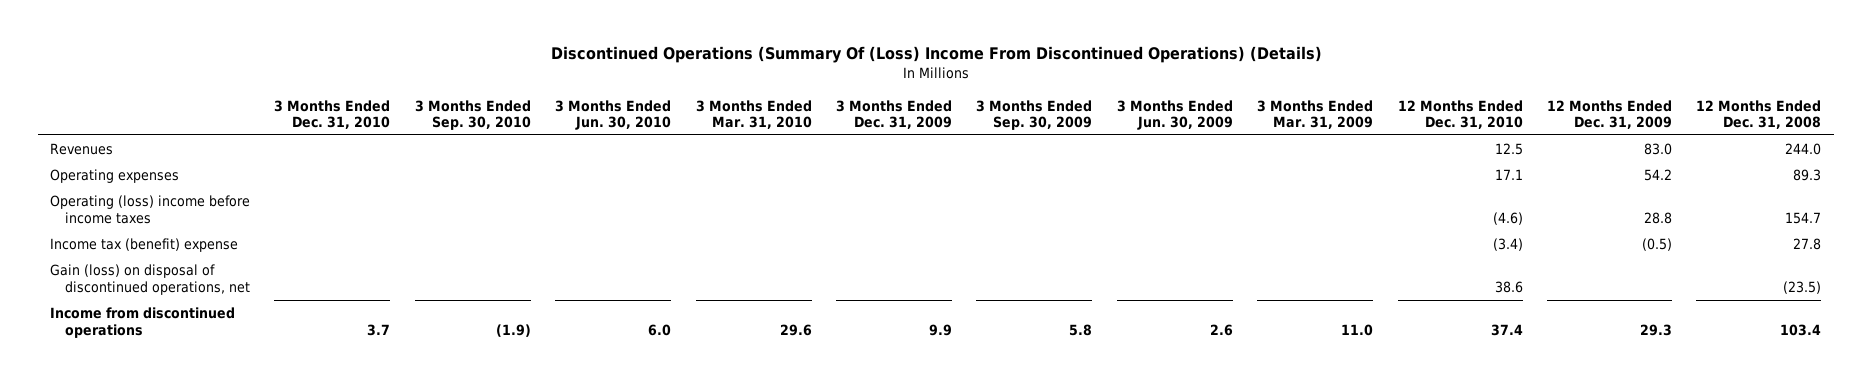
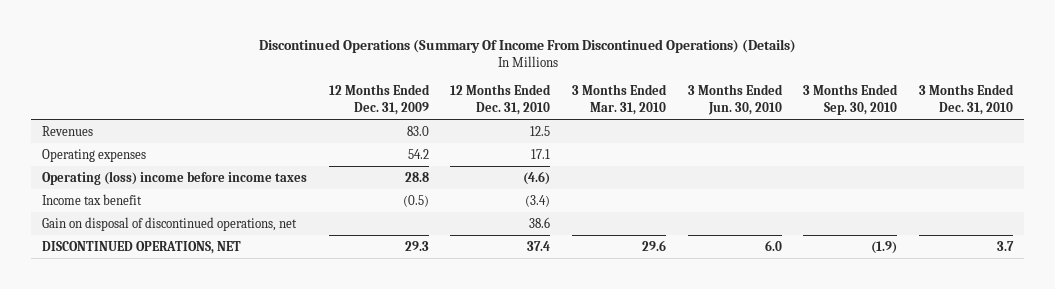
- Discontinued Operations (Summary Of (Loss) Income From Discontinued Operations) (Details)
+ Discontinued Operations (Summary Of Income From Discontinued Operations) (Details)
- | 3 Months Ended Dec. 31, 2010 | 3 Months Ended Sep. 30, 2010 | 3 Months Ended Jun. 30, 2010 | 3 Months Ended Mar. 31, 2010 | 3 Months Ended Dec. 31, 2009 | 3 Months Ended Sep. 30, 2009 | 3 Months Ended Jun. 30, 2009 | 3 Months Ended Mar. 31, 2009 | 12 Months Ended Dec. 31, 2010 | 12 Months Ended Dec. 31, 2009 | 12 Months Ended Dec. 31, 2008
+ | 12 Months Ended Dec. 31, 2009 | 12 Months Ended Dec. 31, 2010 | 3 Months Ended Mar. 31, 2010 | 3 Months Ended Jun. 30, 2010 | 3 Months Ended Sep. 30, 2010 | 3 Months Ended Dec. 31, 2010
- Income tax (benefit) expense | | | | | | | | | (3.4) | (0.5) | 27.8
- Gain (loss) on disposal of discontinued operations, net | | | | | | | | | 38.6 | | (23.5)
- Income from discontinued operations | 3.7 | (1.9) | 6.0 | 29.6 | 9.9 | 5.8 | 2.6 | 11.0 | 37.4 | 29.3 | 103.4
+ Income tax benefit | (0.5) | (3.4) | | | |
+ Gain on disposal of discontinued operations, net | | 38.6 | | | |
+ DISCONTINUED OPERATIONS, NET | 29.3 | 37.4 | 29.6 | 6.0 | (1.9) | 3.7

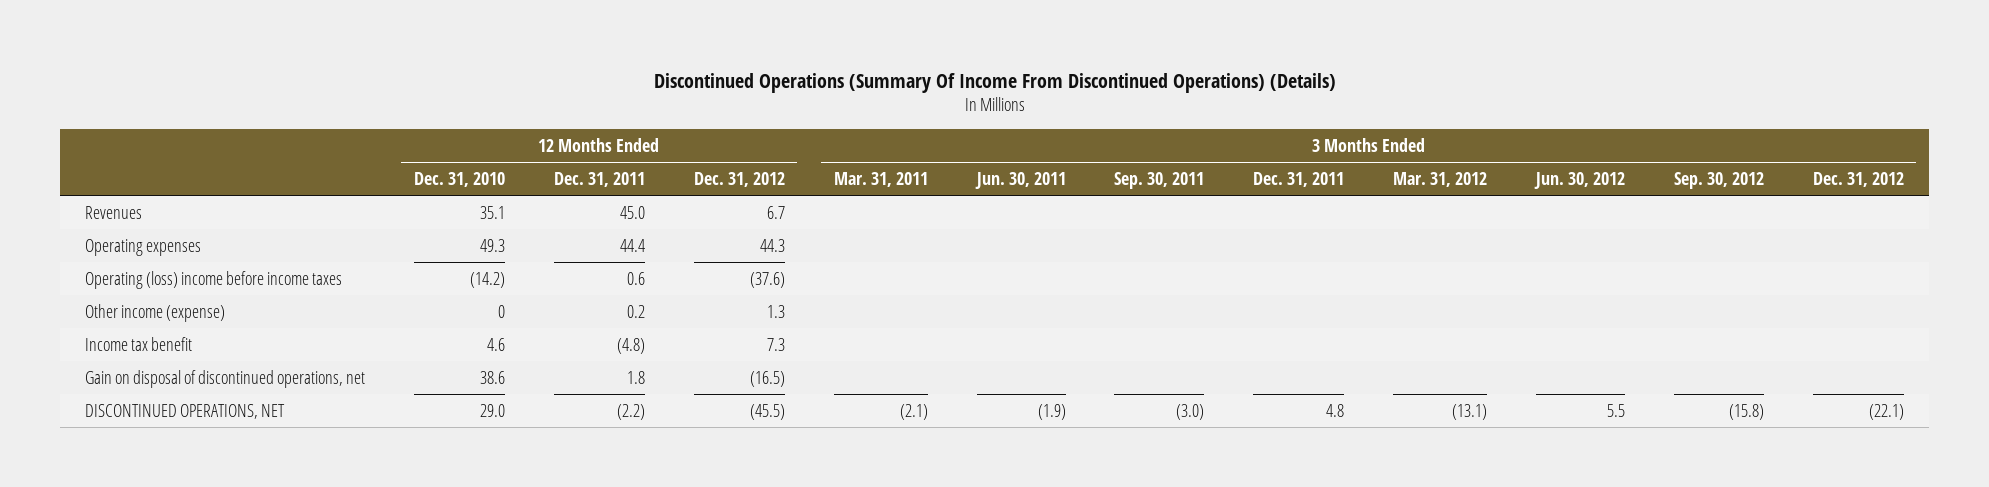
- | 12 Months Ended Dec. 31, 2009 | 12 Months Ended Dec. 31, 2010 | 3 Months Ended Mar. 31, 2010 | 3 Months Ended Jun. 30, 2010 | 3 Months Ended Sep. 30, 2010 | 3 Months Ended Dec. 31, 2010
+ | 12 Months Ended Dec. 31, 2010 | 12 Months Ended Dec. 31, 2011 | 12 Months Ended Dec. 31, 2012 | 3 Months Ended Mar. 31, 2011 | 3 Months Ended Jun. 30, 2011 | 3 Months Ended Sep. 30, 2011 | 3 Months Ended Dec. 31, 2011 | 3 Months Ended Mar. 31, 2012 | 3 Months Ended Jun. 30, 2012 | 3 Months Ended Sep. 30, 2012 | 3 Months Ended Dec. 31, 2012
- Revenues | 83.0 | 12.5 | | | |
- Operating expenses | 54.2 | 17.1 | | | |
- Operating (loss) income before income taxes | 28.8 | (4.6) | | | |
- Income tax benefit | (0.5) | (3.4) | | | |
+ Revenues | 35.1 | 45.0 | 6.7 | | | | | | | |
+ Operating expenses | 49.3 | 44.4 | 44.3 | | | | | | | |
+ Operating (loss) income before income taxes | (14.2) | 0.6 | (37.6) | | | | | | | |
+ Other income (expense) | 0 | 0.2 | 1.3 | | | | | | | |
+ Income tax benefit | 4.6 | (4.8) | 7.3 | | | | | | | |
- DISCONTINUED OPERATIONS, NET | 29.3 | 37.4 | 29.6 | 6.0 | (1.9) | 3.7
+ DISCONTINUED OPERATIONS, NET | 29.0 | (2.2) | (45.5) | (2.1) | (1.9) | (3.0) | 4.8 | (13.1) | 5.5 | (15.8) | (22.1)

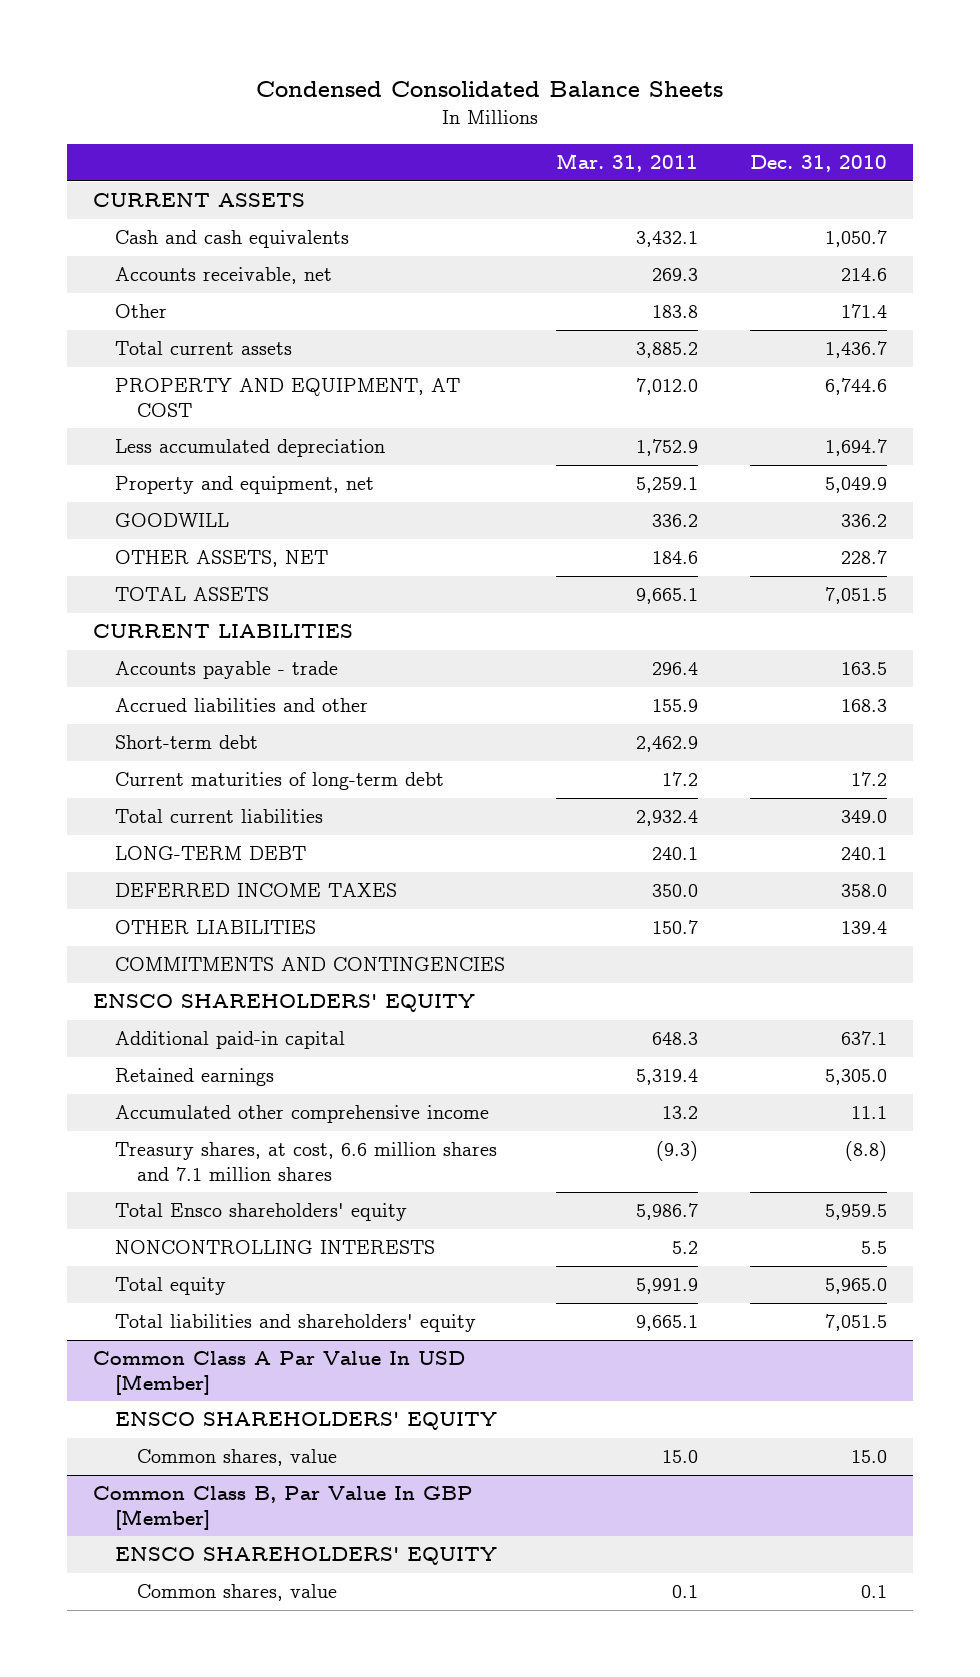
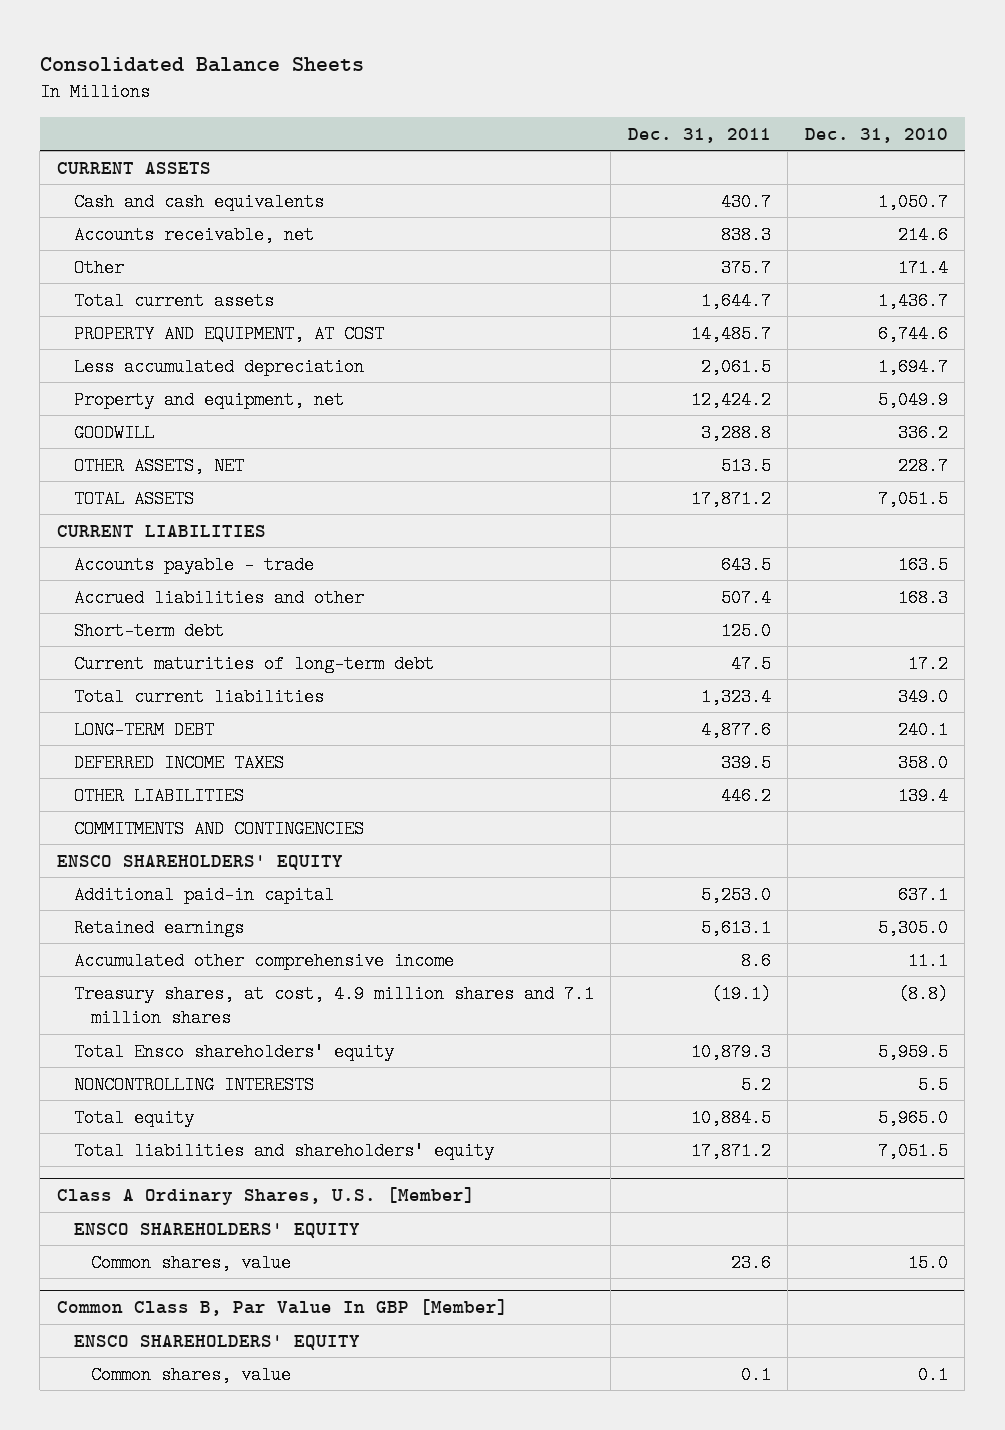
- Condensed Consolidated Balance Sheets
+ Consolidated Balance Sheets
- | Mar. 31, 2011 | Dec. 31, 2010
+ | Dec. 31, 2011 | Dec. 31, 2010
- Treasury shares, at cost, 6.6 million shares and 7.1 million shares | (9.3) | (8.8)
+ Treasury shares, at cost, 4.9 million shares and 7.1 million shares | (19.1) | (8.8)
- Common Class A Par Value In USD [Member]
+ Class A Ordinary Shares, U.S. [Member]

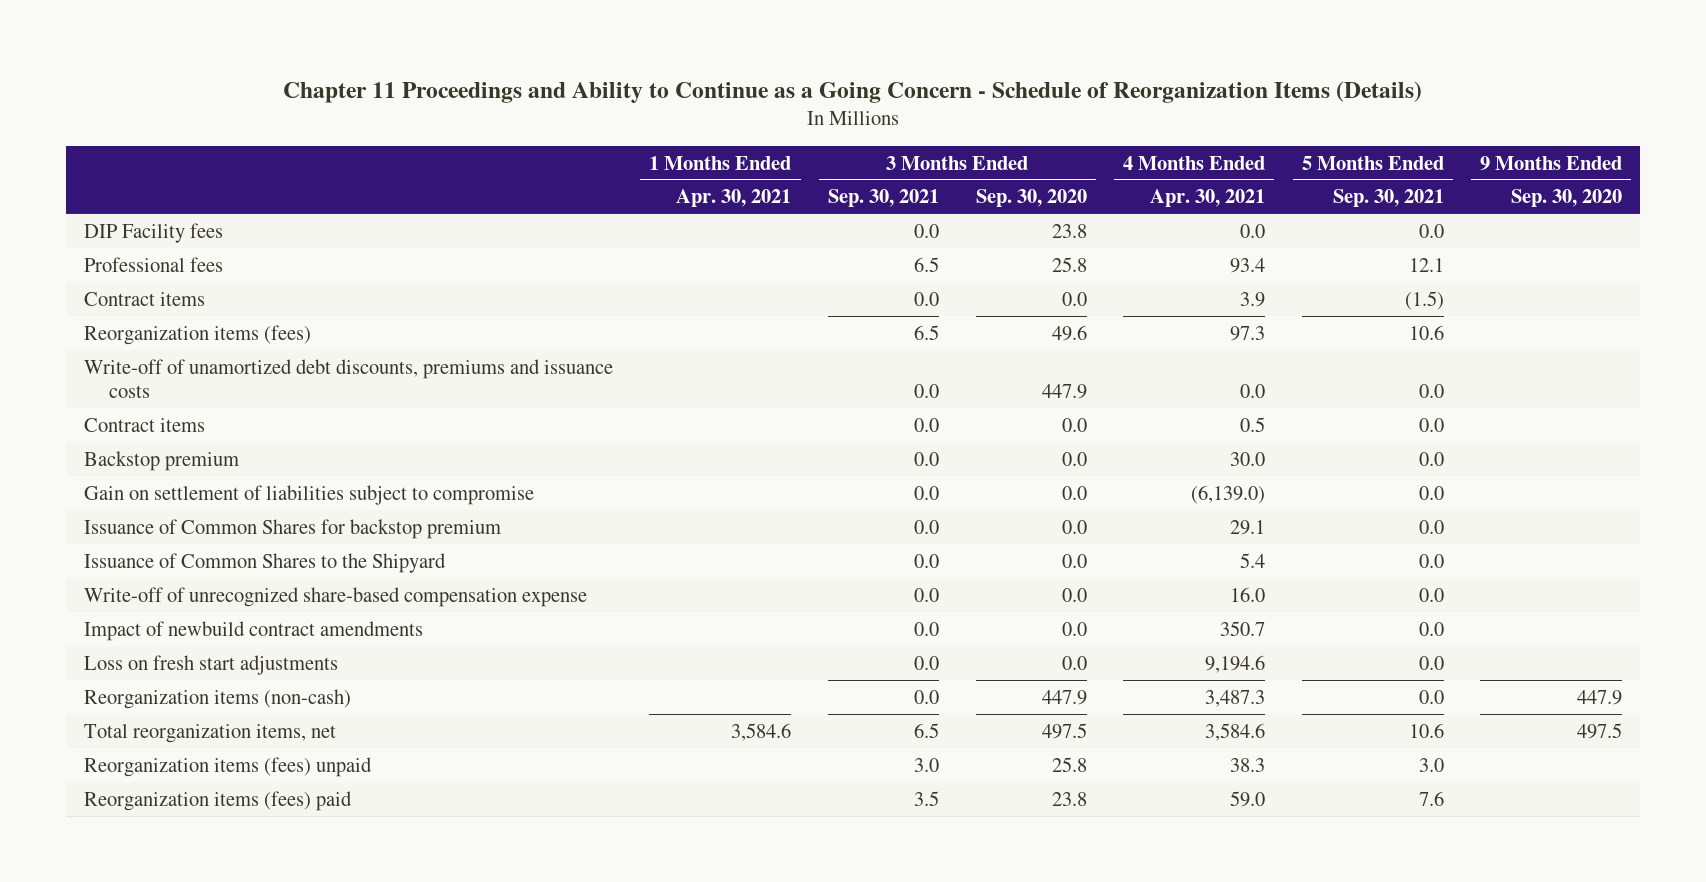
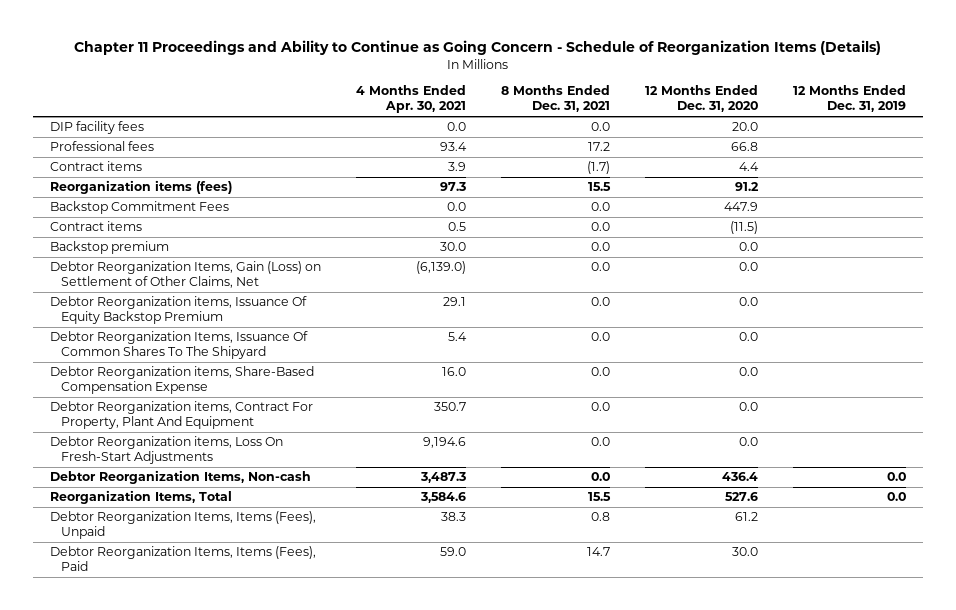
- Chapter 11 Proceedings and Ability to Continue as a Going Concern - Schedule of Reorganization Items (Details)
+ Chapter 11 Proceedings and Ability to Continue as Going Concern - Schedule of Reorganization Items (Details)
- | 1 Months Ended Apr. 30, 2021 | 3 Months Ended Sep. 30, 2021 | 3 Months Ended Sep. 30, 2020 | 4 Months Ended Apr. 30, 2021 | 5 Months Ended Sep. 30, 2021 | 9 Months Ended Sep. 30, 2020
+ | 4 Months Ended Apr. 30, 2021 | 8 Months Ended Dec. 31, 2021 | 12 Months Ended Dec. 31, 2020 | 12 Months Ended Dec. 31, 2019
- DIP Facility fees | | 0.0 | 23.8 | 0.0 | 0.0 |
+ DIP facility fees | 0.0 | 0.0 | 20.0 |
- Write-off of unamortized debt discounts, premiums and issuance costs | | 0.0 | 447.9 | 0.0 | 0.0 |
+ Backstop Commitment Fees | 0.0 | 0.0 | 447.9 |
- Gain on settlement of liabilities subject to compromise | | 0.0 | 0.0 | (6,139.0) | 0.0 |
- Issuance of Common Shares for backstop premium | | 0.0 | 0.0 | 29.1 | 0.0 |
- Issuance of Common Shares to the Shipyard | | 0.0 | 0.0 | 5.4 | 0.0 |
- Write-off of unrecognized share-based compensation expense | | 0.0 | 0.0 | 16.0 | 0.0 |
- Impact of newbuild contract amendments | | 0.0 | 0.0 | 350.7 | 0.0 |
- Loss on fresh start adjustments | | 0.0 | 0.0 | 9,194.6 | 0.0 |
- Reorganization items (non-cash) | | 0.0 | 447.9 | 3,487.3 | 0.0 | 447.9
- Total reorganization items, net | 3,584.6 | 6.5 | 497.5 | 3,584.6 | 10.6 | 497.5
- Reorganization items (fees) unpaid | | 3.0 | 25.8 | 38.3 | 3.0 |
- Reorganization items (fees) paid | | 3.5 | 23.8 | 59.0 | 7.6 |
+ Debtor Reorganization Items, Gain (Loss) on Settlement of Other Claims, Net | (6,139.0) | 0.0 | 0.0 |
+ Debtor Reorganization items, Issuance Of Equity Backstop Premium | 29.1 | 0.0 | 0.0 |
+ Debtor Reorganization Items, Issuance Of Common Shares To The Shipyard | 5.4 | 0.0 | 0.0 |
+ Debtor Reorganization items, Share-Based Compensation Expense | 16.0 | 0.0 | 0.0 |
+ Debtor Reorganization items, Contract For Property, Plant And Equipment | 350.7 | 0.0 | 0.0 |
+ Debtor Reorganization items, Loss On Fresh-Start Adjustments | 9,194.6 | 0.0 | 0.0 |
+ Debtor Reorganization Items, Non-cash | 3,487.3 | 0.0 | 436.4 | 0.0
+ Reorganization Items, Total | 3,584.6 | 15.5 | 527.6 | 0.0
+ Debtor Reorganization Items, Items (Fees), Unpaid | 38.3 | 0.8 | 61.2 |
+ Debtor Reorganization Items, Items (Fees), Paid | 59.0 | 14.7 | 30.0 |

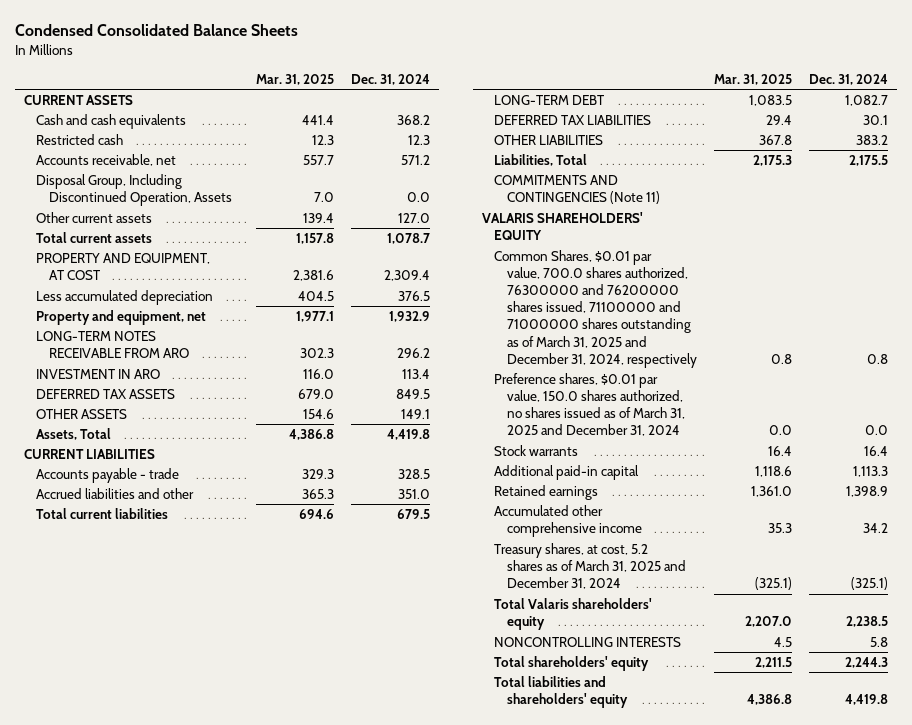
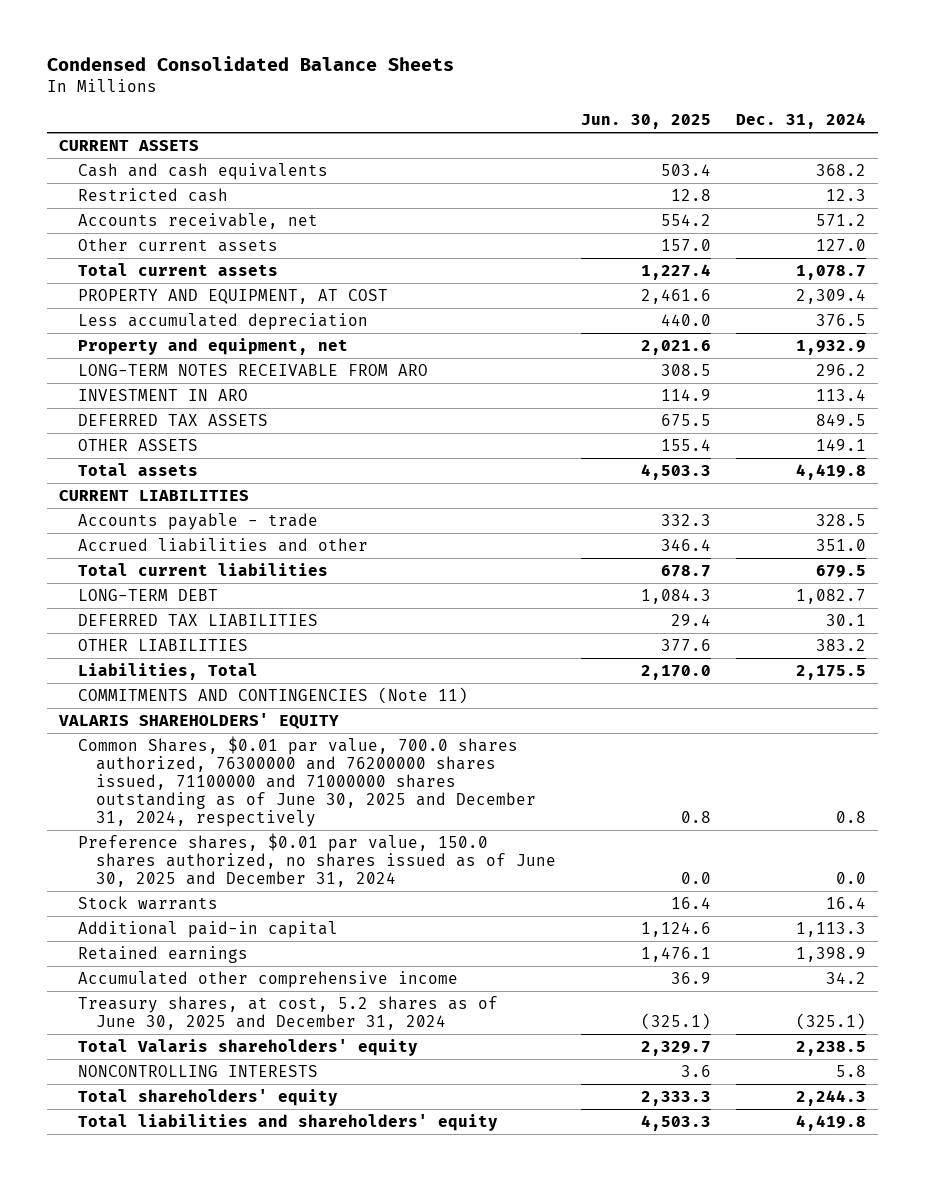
- | Mar. 31, 2025 | Dec. 31, 2024
+ | Jun. 30, 2025 | Dec. 31, 2024
- Disposal Group, Including Discontinued Operation, Assets | 7.0 | 0.0
- Assets, Total | 4,386.8 | 4,419.8
+ Total assets | 4,503.3 | 4,419.8
- Common Shares, $0.01 par value, 700.0 shares authorized, 76300000 and 76200000 shares issued, 71100000 and 71000000 shares outstanding as of March 31, 2025 and December 31, 2024, respectively | 0.8 | 0.8
- Preference shares, $0.01 par value, 150.0 shares authorized, no shares issued as of March 31, 2025 and December 31, 2024 | 0.0 | 0.0
+ Common Shares, $0.01 par value, 700.0 shares authorized, 76300000 and 76200000 shares issued, 71100000 and 71000000 shares outstanding as of June 30, 2025 and December 31, 2024, respectively | 0.8 | 0.8
+ Preference shares, $0.01 par value, 150.0 shares authorized, no shares issued as of June 30, 2025 and December 31, 2024 | 0.0 | 0.0
- Treasury shares, at cost, 5.2 shares as of March 31, 2025 and December 31, 2024 | (325.1) | (325.1)
+ Treasury shares, at cost, 5.2 shares as of June 30, 2025 and December 31, 2024 | (325.1) | (325.1)

